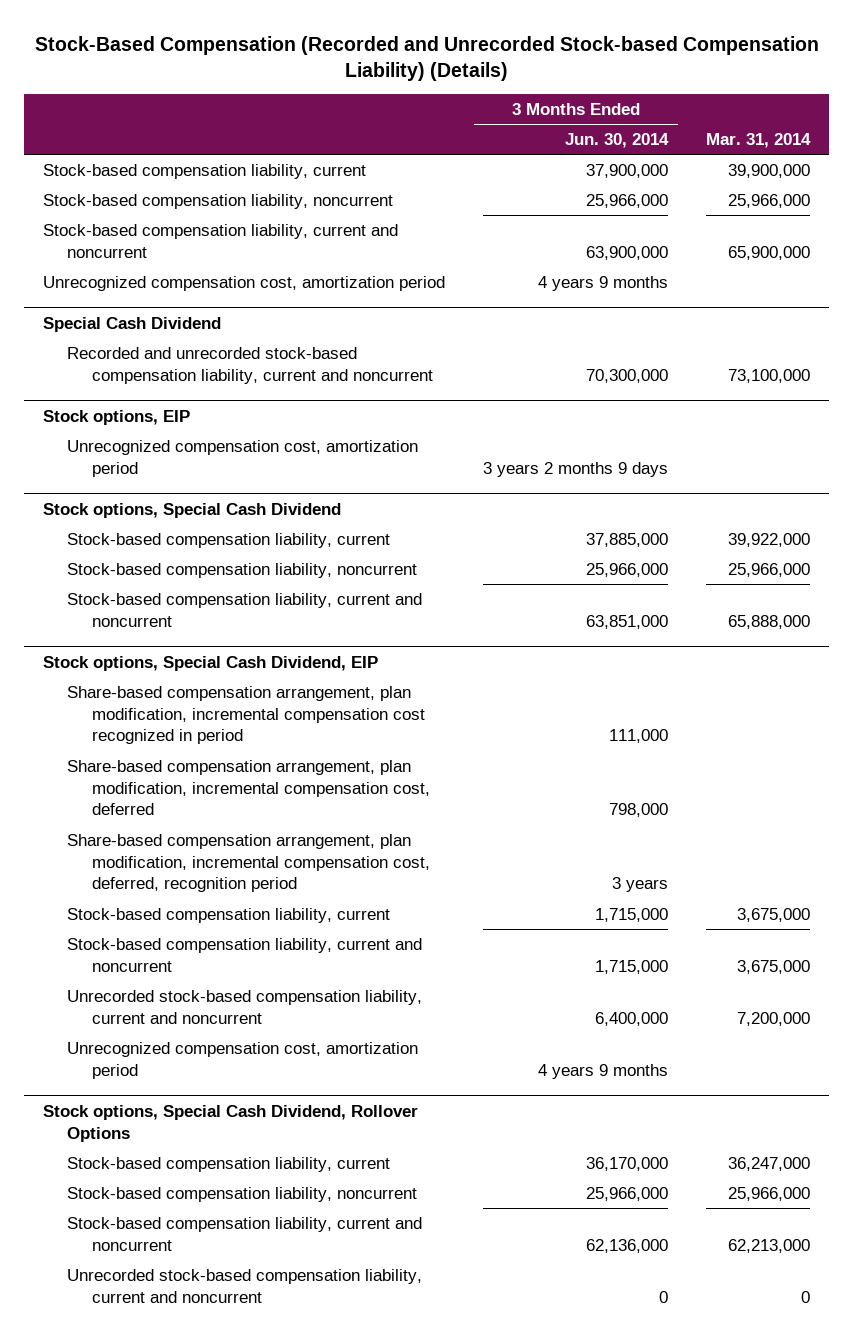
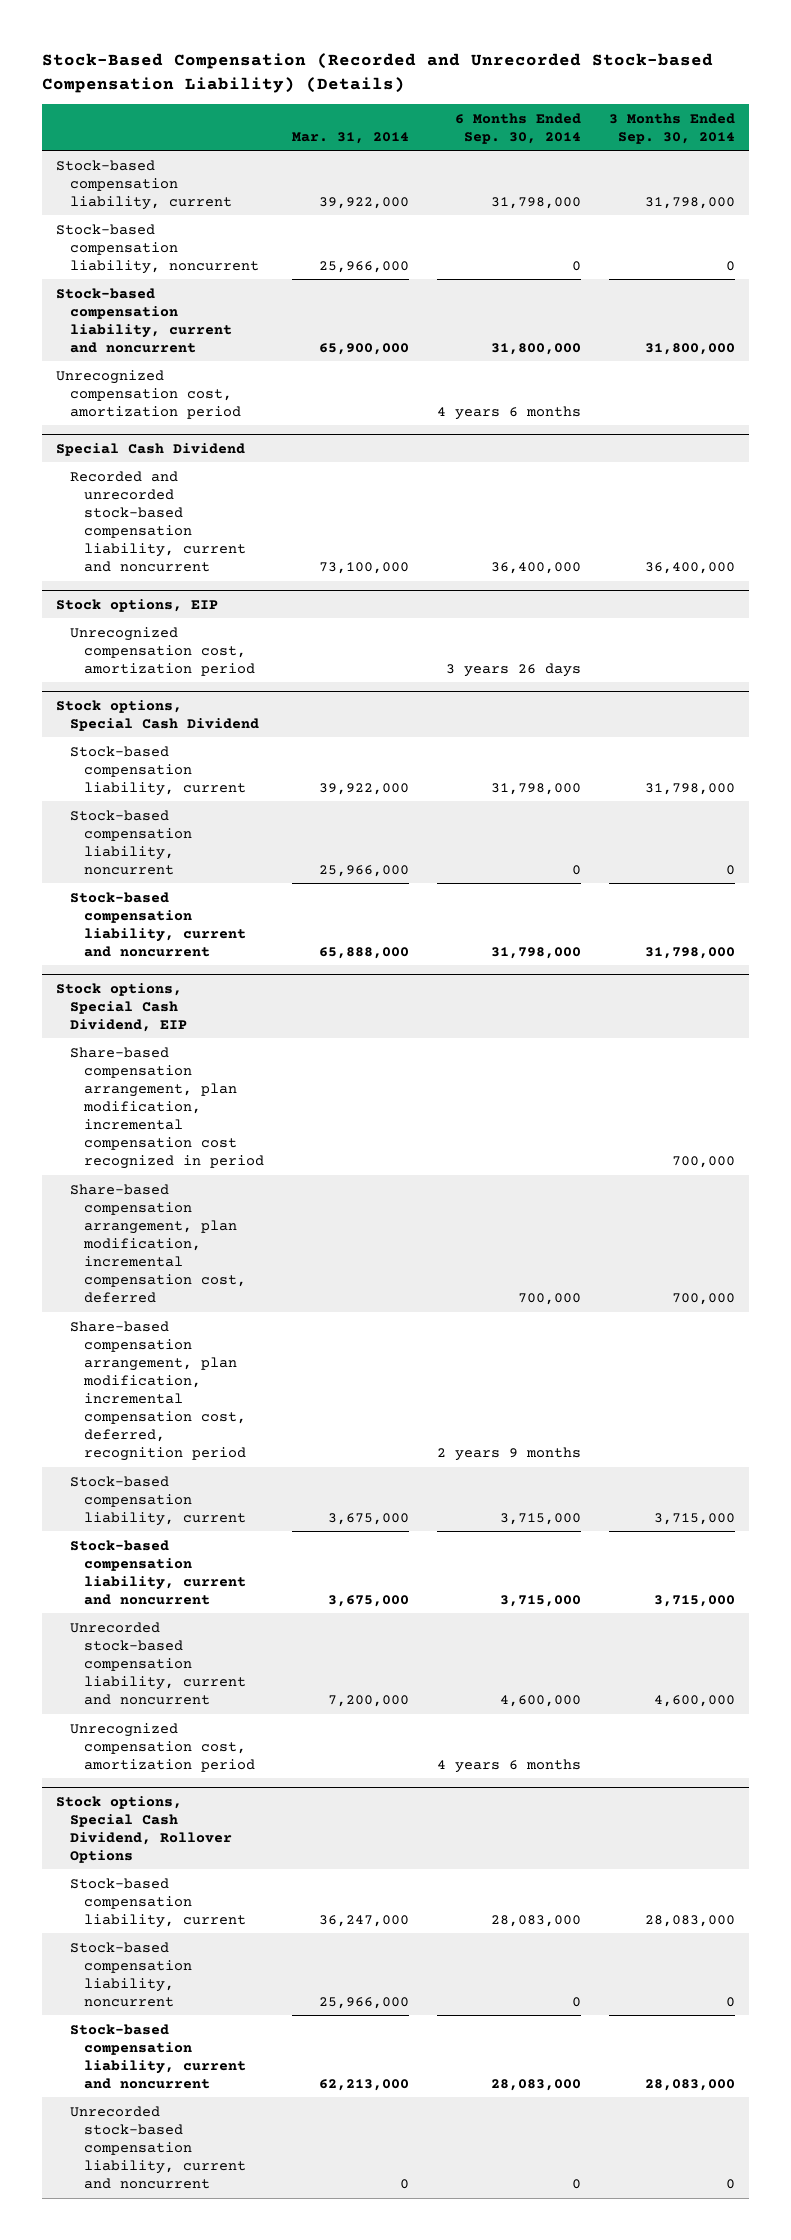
- | 3 Months Ended Jun. 30, 2014 | Mar. 31, 2014
+ | Mar. 31, 2014 | 6 Months Ended Sep. 30, 2014 | 3 Months Ended Sep. 30, 2014
- Stock-based compensation liability, current | 37,900,000 | 39,900,000
+ Stock-based compensation liability, current | 39,922,000 | 31,798,000 | 31,798,000

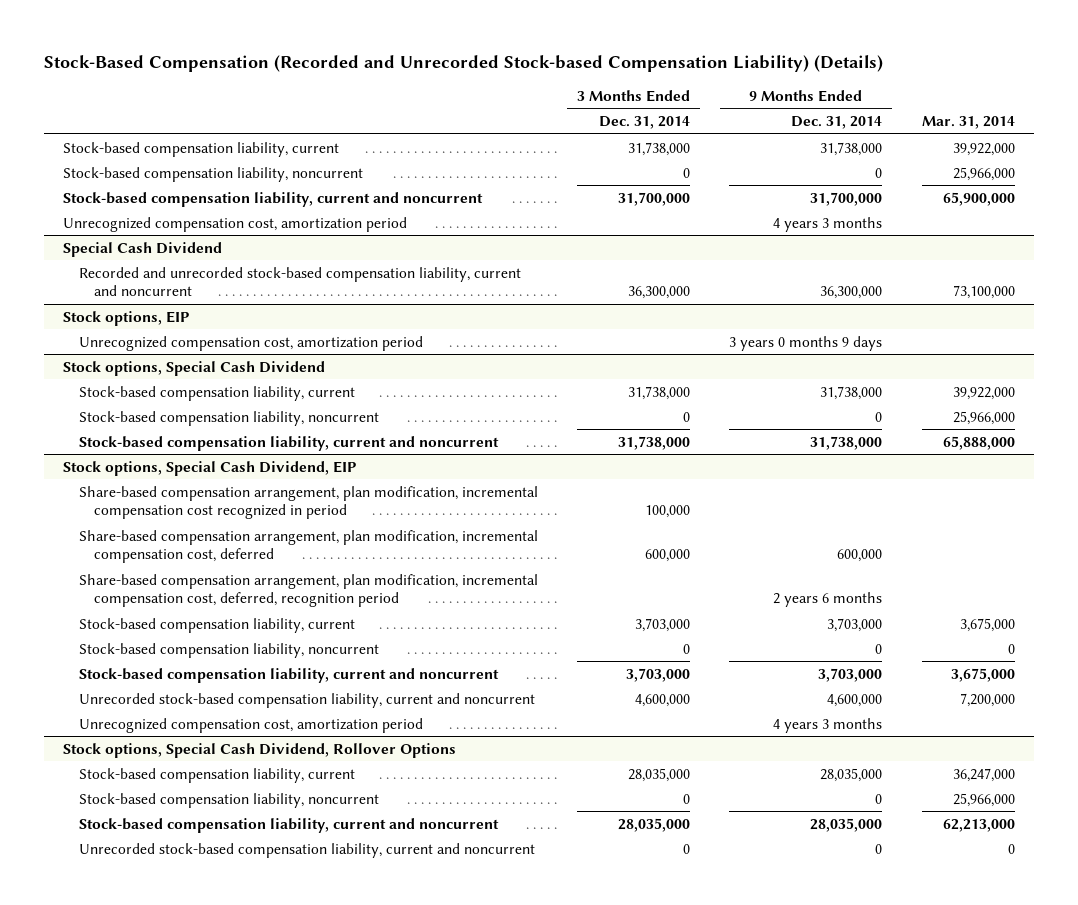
- | Mar. 31, 2014 | 6 Months Ended Sep. 30, 2014 | 3 Months Ended Sep. 30, 2014
+ | 3 Months Ended Dec. 31, 2014 | 9 Months Ended Dec. 31, 2014 | Mar. 31, 2014
@ Stock options, Special Cash Dividend, EIP
+ Stock-based compensation liability, noncurrent | 0 | 0 | 0

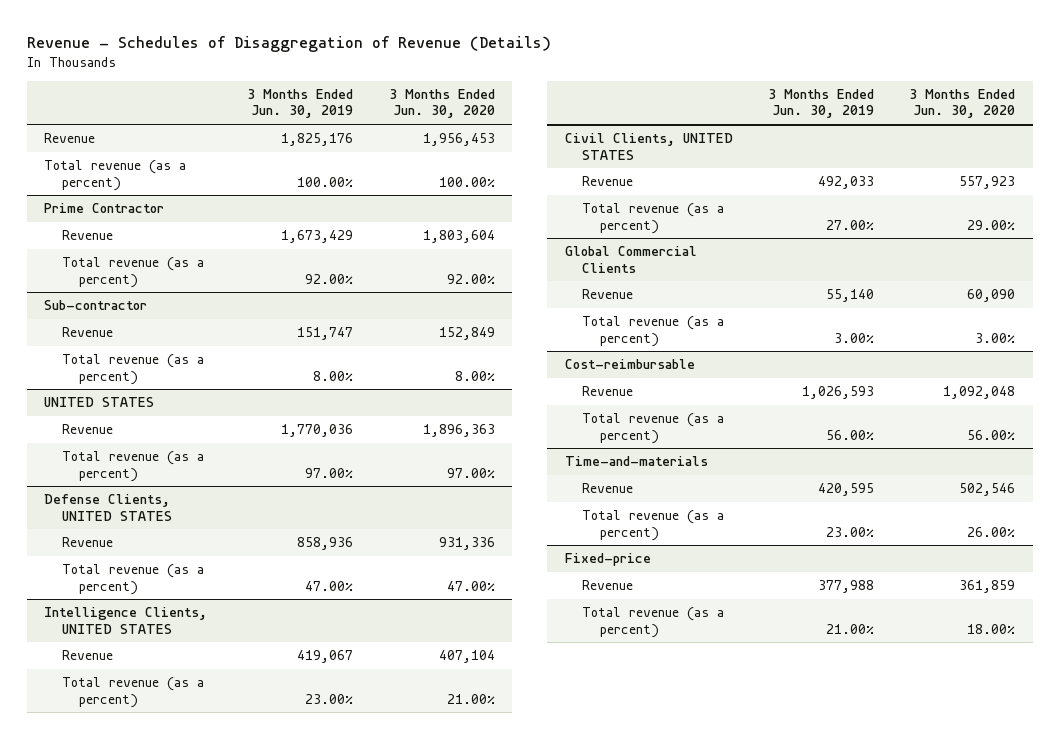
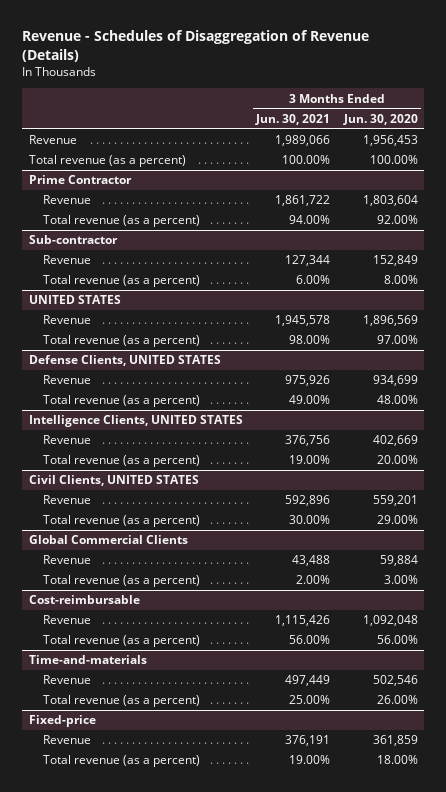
- | 3 Months Ended Jun. 30, 2019 | 3 Months Ended Jun. 30, 2020
+ | 3 Months Ended Jun. 30, 2021 | 3 Months Ended Jun. 30, 2020
@ UNITED STATES
- Revenue | 1,770,036 | 1,896,363
+ Revenue | 1,945,578 | 1,896,569
@ Defense Clients, UNITED STATES
- Revenue | 858,936 | 931,336
- Total revenue (as a percent) | 47.00% | 47.00%
+ Revenue | 975,926 | 934,699
+ Total revenue (as a percent) | 49.00% | 48.00%
@ Intelligence Clients, UNITED STATES
- Revenue | 419,067 | 407,104
- Total revenue (as a percent) | 23.00% | 21.00%
+ Revenue | 376,756 | 402,669
+ Total revenue (as a percent) | 19.00% | 20.00%
@ Civil Clients, UNITED STATES
- Revenue | 492,033 | 557,923
+ Revenue | 592,896 | 559,201
@ Global Commercial Clients
- Revenue | 55,140 | 60,090
+ Revenue | 43,488 | 59,884

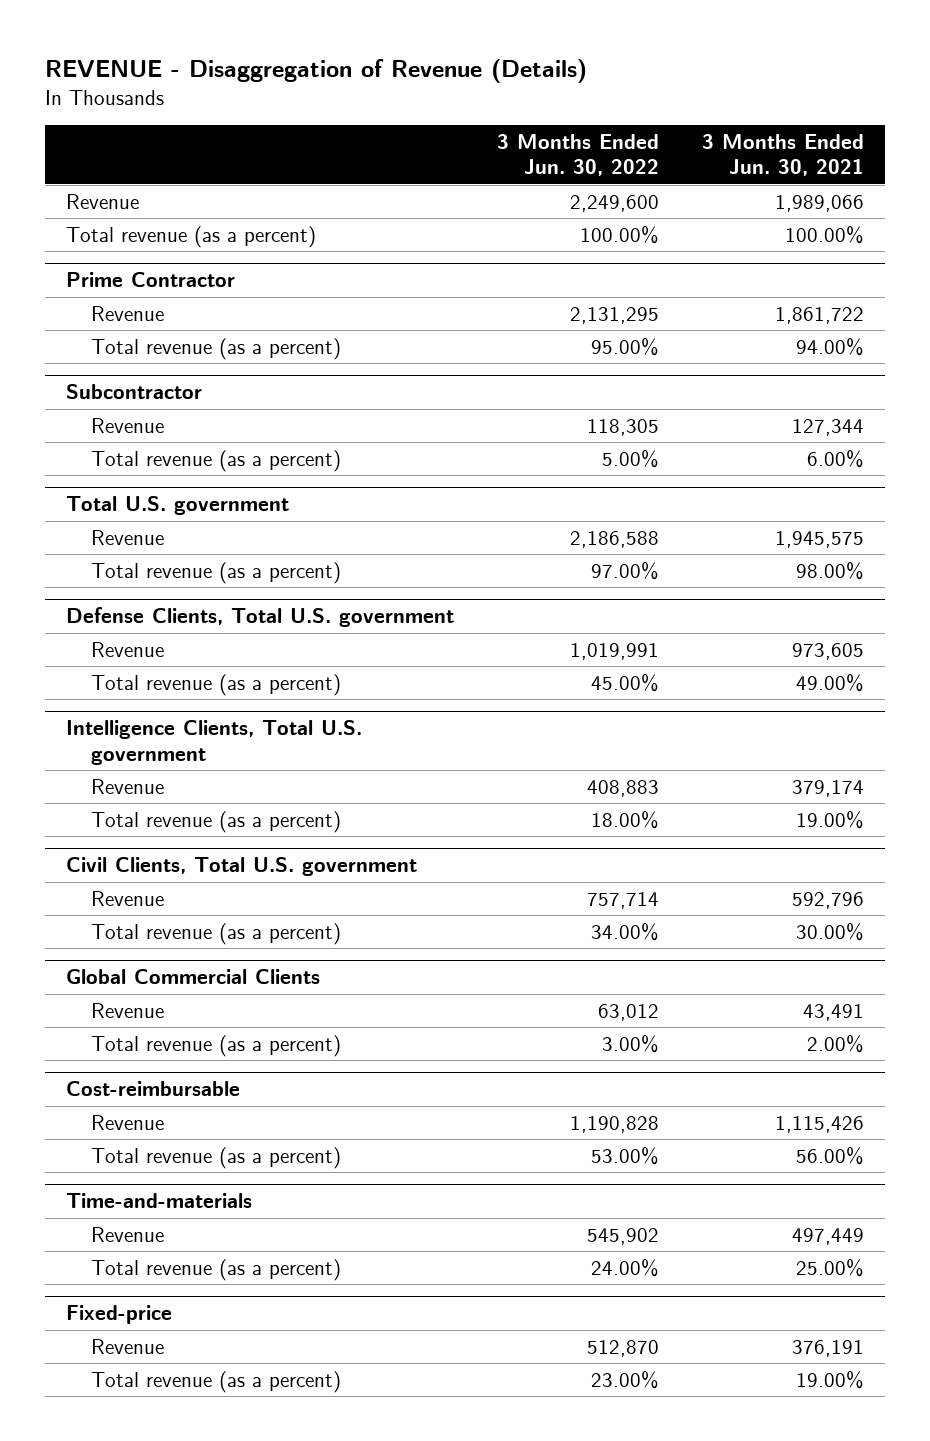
- Revenue - Schedules of Disaggregation of Revenue (Details)
+ REVENUE - Disaggregation of Revenue (Details)
- | 3 Months Ended Jun. 30, 2021 | 3 Months Ended Jun. 30, 2020
+ | 3 Months Ended Jun. 30, 2022 | 3 Months Ended Jun. 30, 2021
- Sub-contractor
+ Subcontractor
- UNITED STATES
- Revenue | 1,945,578 | 1,896,569
+ Total U.S. government
+ Revenue | 2,186,588 | 1,945,575
- Defense Clients, UNITED STATES
- Revenue | 975,926 | 934,699
+ Defense Clients, Total U.S. government
+ Revenue | 1,019,991 | 973,605
- Intelligence Clients, UNITED STATES
- Revenue | 376,756 | 402,669
+ Intelligence Clients, Total U.S. government
+ Revenue | 408,883 | 379,174
- Civil Clients, UNITED STATES
- Revenue | 592,896 | 559,201
+ Civil Clients, Total U.S. government
+ Revenue | 757,714 | 592,796
@ Global Commercial Clients
- Revenue | 43,488 | 59,884
+ Revenue | 63,012 | 43,491

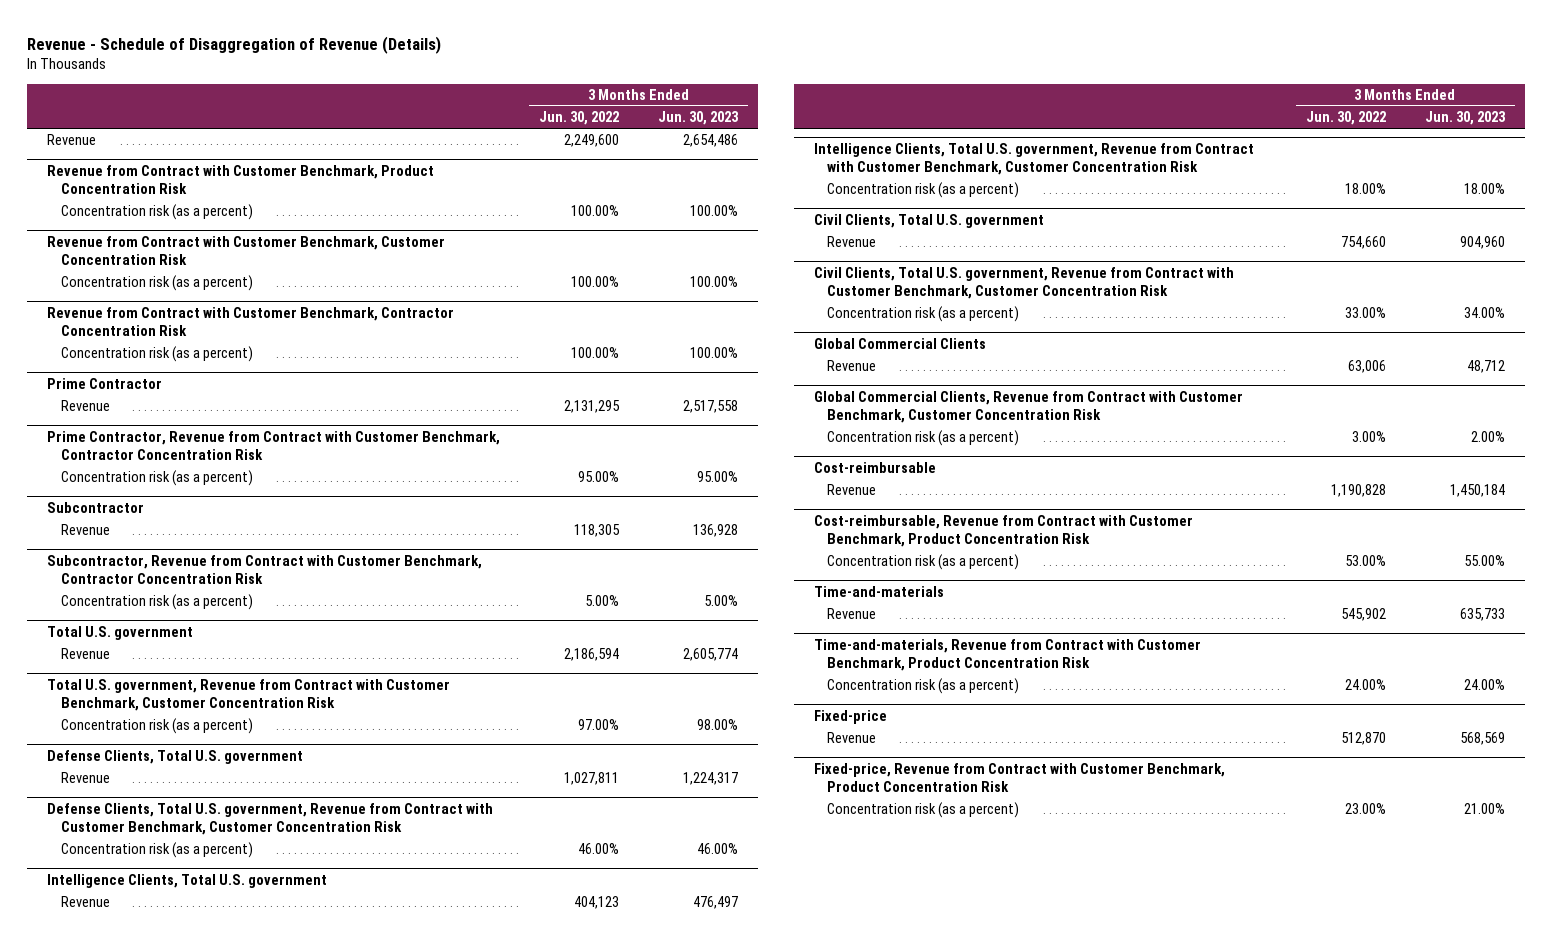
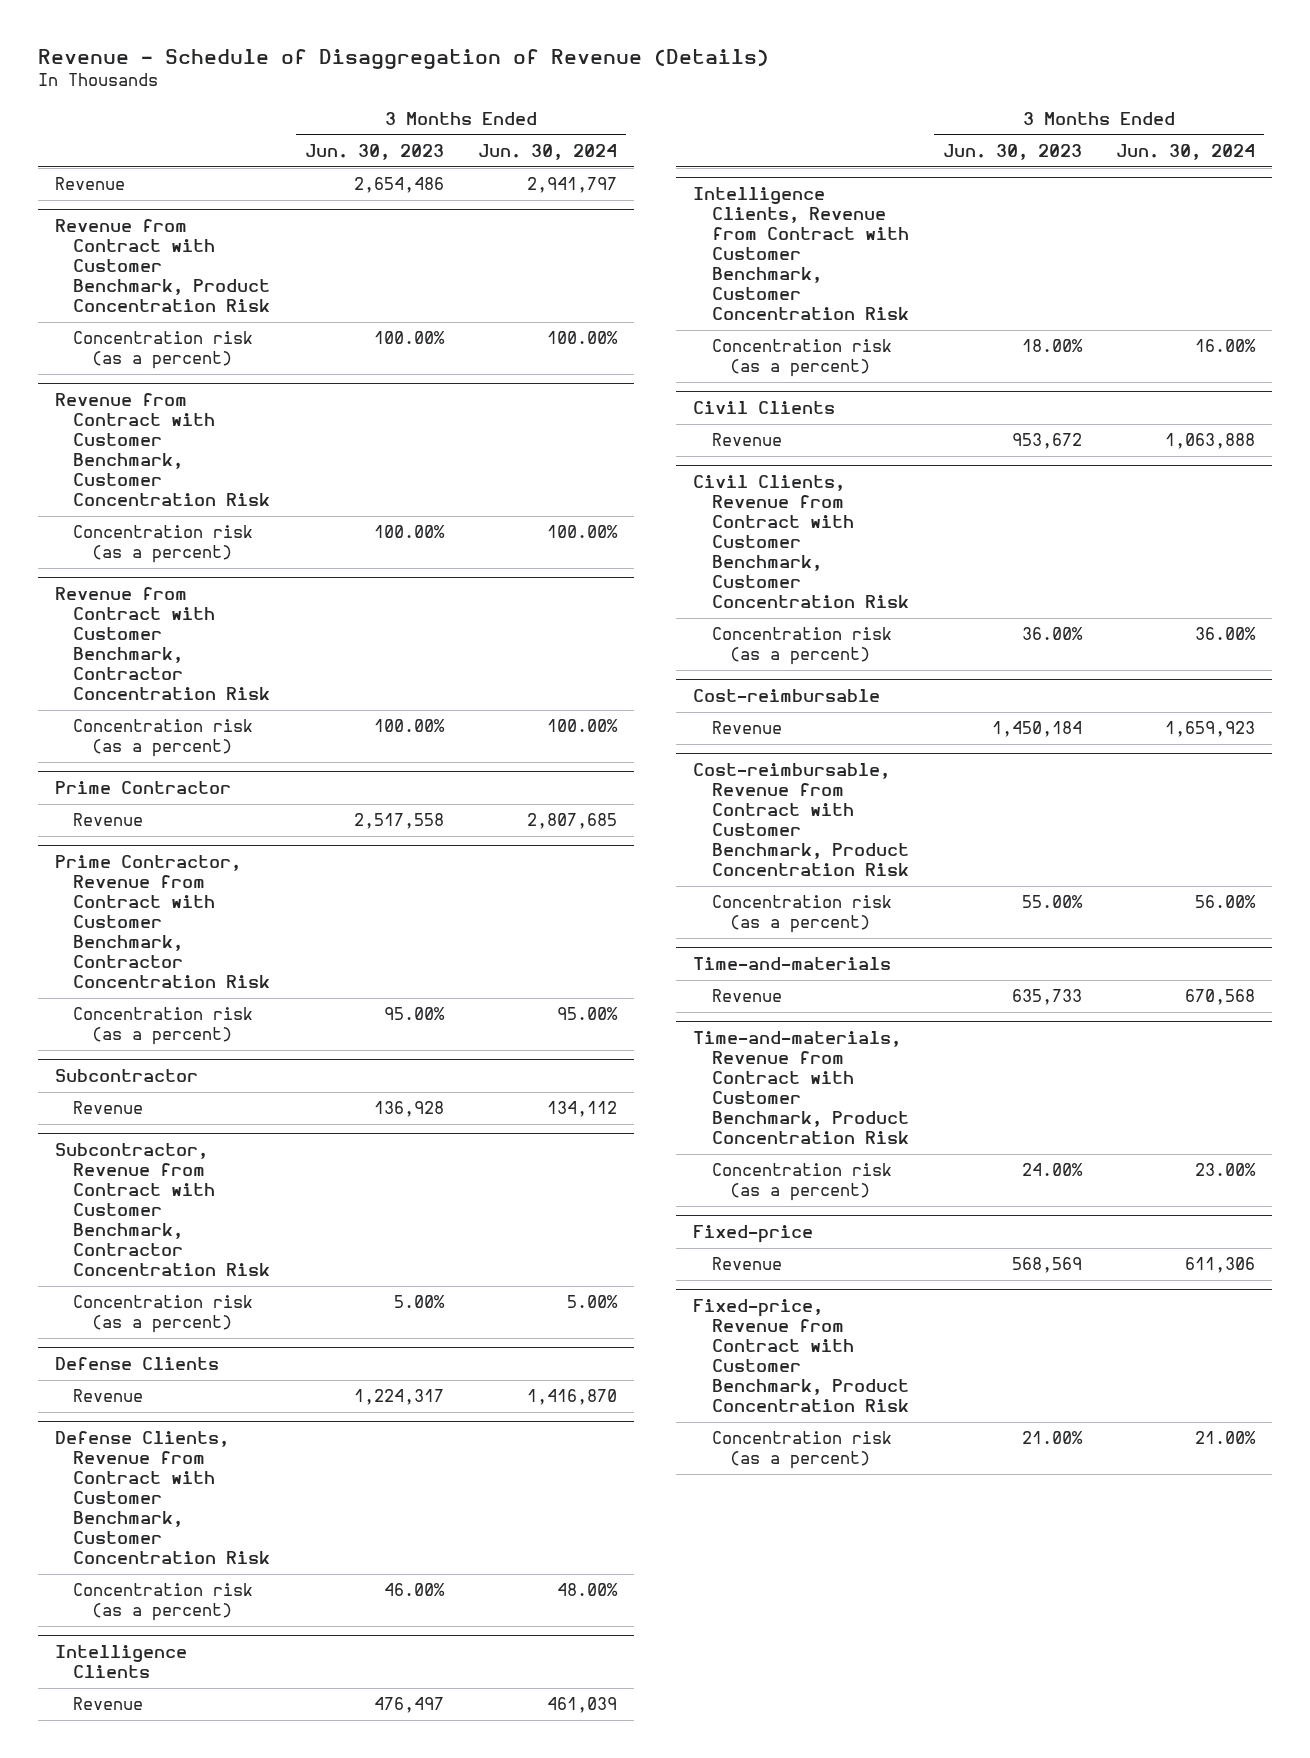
- | 3 Months Ended Jun. 30, 2022 | 3 Months Ended Jun. 30, 2023
+ | 3 Months Ended Jun. 30, 2023 | 3 Months Ended Jun. 30, 2024
- Total U.S. government
- Revenue | 2,186,594 | 2,605,774
- Total U.S. government, Revenue from Contract with Customer Benchmark, Customer Concentration Risk
- Concentration risk (as a percent) | 97.00% | 98.00%
- Defense Clients, Total U.S. government
+ Defense Clients
- Defense Clients, Total U.S. government, Revenue from Contract with Customer Benchmark, Customer Concentration Risk
+ Defense Clients, Revenue from Contract with Customer Benchmark, Customer Concentration Risk
- Intelligence Clients, Total U.S. government
+ Intelligence Clients
- Intelligence Clients, Total U.S. government, Revenue from Contract with Customer Benchmark, Customer Concentration Risk
+ Intelligence Clients, Revenue from Contract with Customer Benchmark, Customer Concentration Risk
- Civil Clients, Total U.S. government
- Revenue | 754,660 | 904,960
- Civil Clients, Total U.S. government, Revenue from Contract with Customer Benchmark, Customer Concentration Risk
- Concentration risk (as a percent) | 33.00% | 34.00%
- Global Commercial Clients
- Revenue | 63,006 | 48,712
- Global Commercial Clients, Revenue from Contract with Customer Benchmark, Customer Concentration Risk
- Concentration risk (as a percent) | 3.00% | 2.00%
+ Civil Clients
+ Revenue | 953,672 | 1,063,888
+ Civil Clients, Revenue from Contract with Customer Benchmark, Customer Concentration Risk
+ Concentration risk (as a percent) | 36.00% | 36.00%

